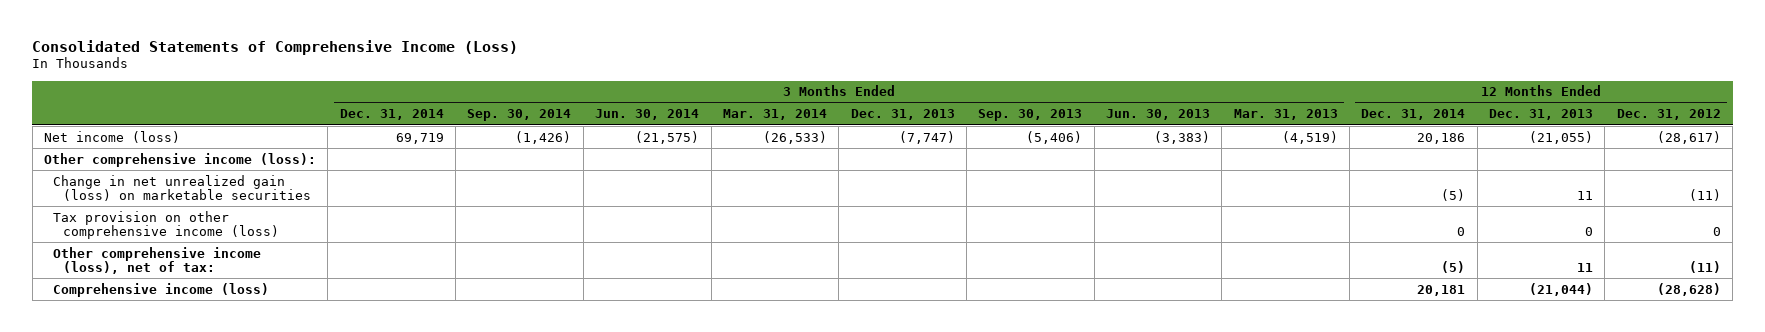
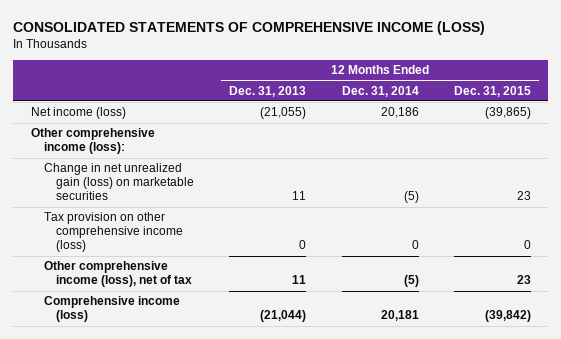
- Consolidated Statements of Comprehensive Income (Loss)
+ CONSOLIDATED STATEMENTS OF COMPREHENSIVE INCOME (LOSS)
- | 3 Months Ended Dec. 31, 2014 | 3 Months Ended Sep. 30, 2014 | 3 Months Ended Jun. 30, 2014 | 3 Months Ended Mar. 31, 2014 | 3 Months Ended Dec. 31, 2013 | 3 Months Ended Sep. 30, 2013 | 3 Months Ended Jun. 30, 2013 | 3 Months Ended Mar. 31, 2013 | 12 Months Ended Dec. 31, 2014 | 12 Months Ended Dec. 31, 2013 | 12 Months Ended Dec. 31, 2012
+ | 12 Months Ended Dec. 31, 2013 | 12 Months Ended Dec. 31, 2014 | 12 Months Ended Dec. 31, 2015
- Other comprehensive income (loss), net of tax: | | | | | | | | | (5) | 11 | (11)
+ Other comprehensive income (loss), net of tax | 11 | (5) | 23

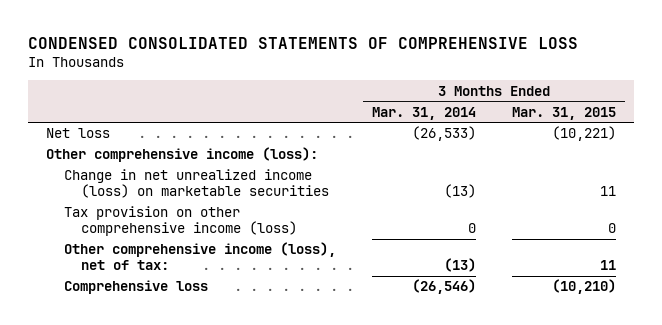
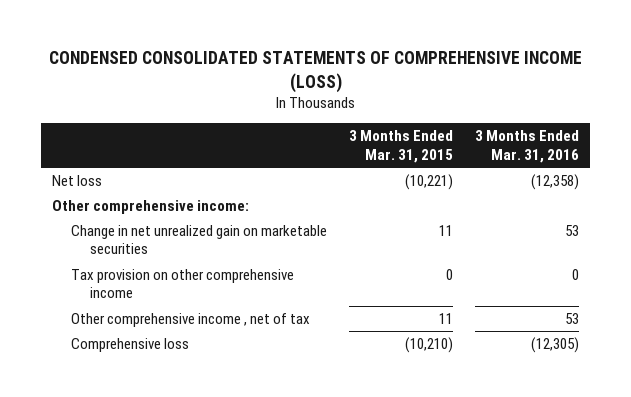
- CONDENSED CONSOLIDATED STATEMENTS OF COMPREHENSIVE LOSS
+ CONDENSED CONSOLIDATED STATEMENTS OF COMPREHENSIVE INCOME (LOSS)
- | 3 Months Ended Mar. 31, 2014 | 3 Months Ended Mar. 31, 2015
+ | 3 Months Ended Mar. 31, 2015 | 3 Months Ended Mar. 31, 2016
- Other comprehensive income (loss):
- Change in net unrealized income (loss) on marketable securities | (13) | 11
- Tax provision on other comprehensive income (loss) | 0 | 0
- Other comprehensive income (loss), net of tax: | (13) | 11
+ Other comprehensive income:
+ Change in net unrealized gain on marketable securities | 11 | 53
+ Tax provision on other comprehensive income | 0 | 0
+ Other comprehensive income , net of tax | 11 | 53

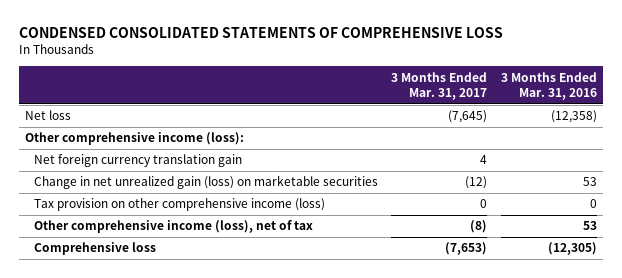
- CONDENSED CONSOLIDATED STATEMENTS OF COMPREHENSIVE INCOME (LOSS)
+ CONDENSED CONSOLIDATED STATEMENTS OF COMPREHENSIVE LOSS
- | 3 Months Ended Mar. 31, 2015 | 3 Months Ended Mar. 31, 2016
+ | 3 Months Ended Mar. 31, 2017 | 3 Months Ended Mar. 31, 2016
- Other comprehensive income:
- Change in net unrealized gain on marketable securities | 11 | 53
- Tax provision on other comprehensive income | 0 | 0
- Other comprehensive income , net of tax | 11 | 53
+ Other comprehensive income (loss):
+ Net foreign currency translation gain | 4 |
+ Change in net unrealized gain (loss) on marketable securities | (12) | 53
+ Tax provision on other comprehensive income (loss) | 0 | 0
+ Other comprehensive income (loss), net of tax | (8) | 53

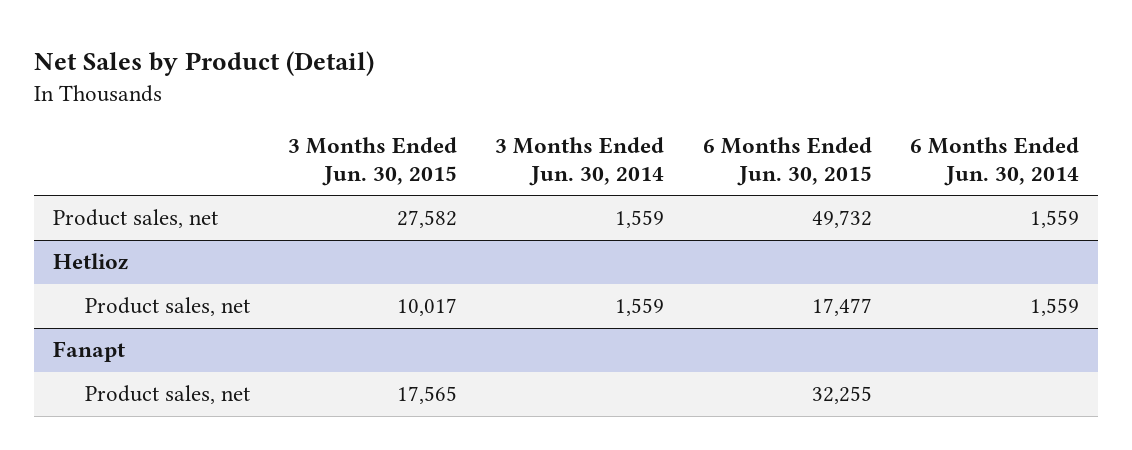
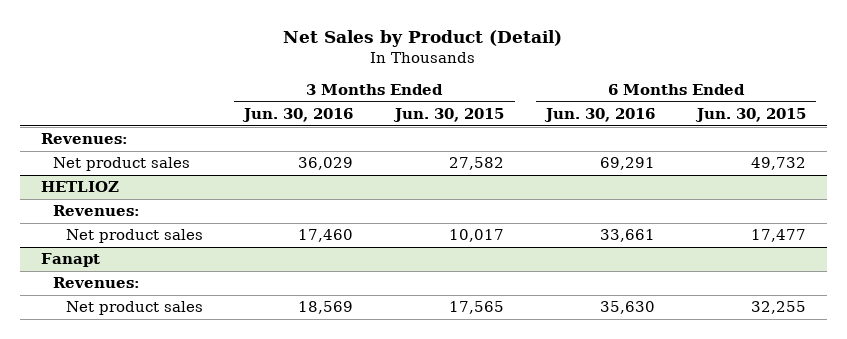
- | 3 Months Ended Jun. 30, 2015 | 3 Months Ended Jun. 30, 2014 | 6 Months Ended Jun. 30, 2015 | 6 Months Ended Jun. 30, 2014
+ | 3 Months Ended Jun. 30, 2016 | 3 Months Ended Jun. 30, 2015 | 6 Months Ended Jun. 30, 2016 | 6 Months Ended Jun. 30, 2015
- Product sales, net | 27,582 | 1,559 | 49,732 | 1,559
- Hetlioz
- Product sales, net | 10,017 | 1,559 | 17,477 | 1,559
+ Revenues:
+ Net product sales | 36,029 | 27,582 | 69,291 | 49,732
+ HETLIOZ
+ Revenues:
+ Net product sales | 17,460 | 10,017 | 33,661 | 17,477
@ Fanapt
- Product sales, net | 17,565 | | 32,255 |
+ Revenues:
+ Net product sales | 18,569 | 17,565 | 35,630 | 32,255

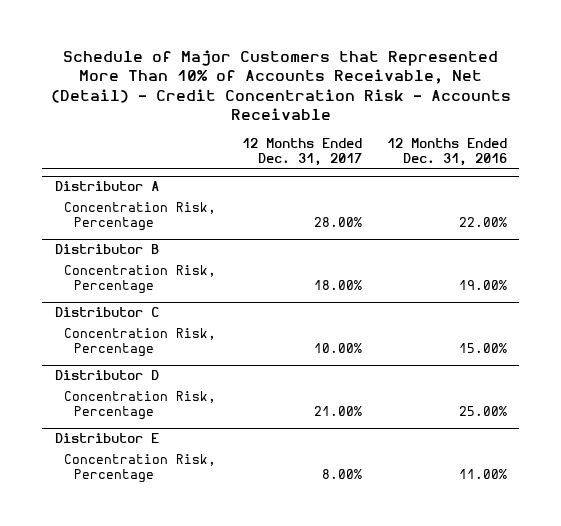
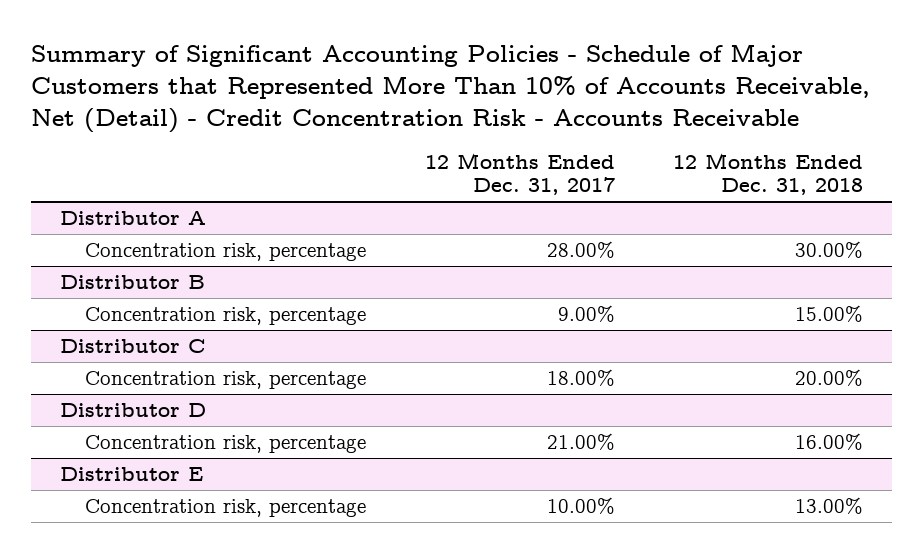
- Schedule of Major Customers that Represented More Than 10% of Accounts Receivable, Net (Detail) - Credit Concentration Risk - Accounts Receivable
+ Summary of Significant Accounting Policies - Schedule of Major Customers that Represented More Than 10% of Accounts Receivable, Net (Detail) - Credit Concentration Risk - Accounts Receivable
- | 12 Months Ended Dec. 31, 2017 | 12 Months Ended Dec. 31, 2016
+ | 12 Months Ended Dec. 31, 2017 | 12 Months Ended Dec. 31, 2018
@ Distributor A
- Concentration Risk, Percentage | 28.00% | 22.00%
+ Concentration risk, percentage | 28.00% | 30.00%
@ Distributor B
- Concentration Risk, Percentage | 18.00% | 19.00%
+ Concentration risk, percentage | 9.00% | 15.00%
@ Distributor C
- Concentration Risk, Percentage | 10.00% | 15.00%
+ Concentration risk, percentage | 18.00% | 20.00%
@ Distributor D
- Concentration Risk, Percentage | 21.00% | 25.00%
+ Concentration risk, percentage | 21.00% | 16.00%
@ Distributor E
- Concentration Risk, Percentage | 8.00% | 11.00%
+ Concentration risk, percentage | 10.00% | 13.00%

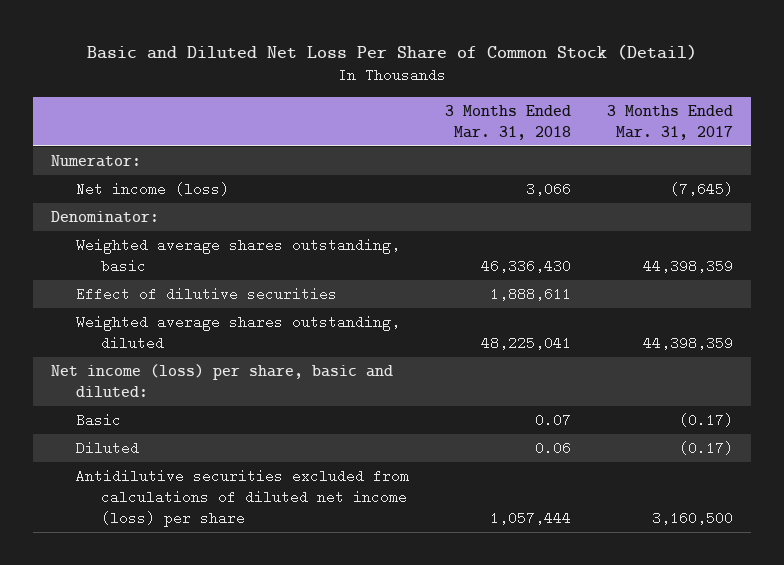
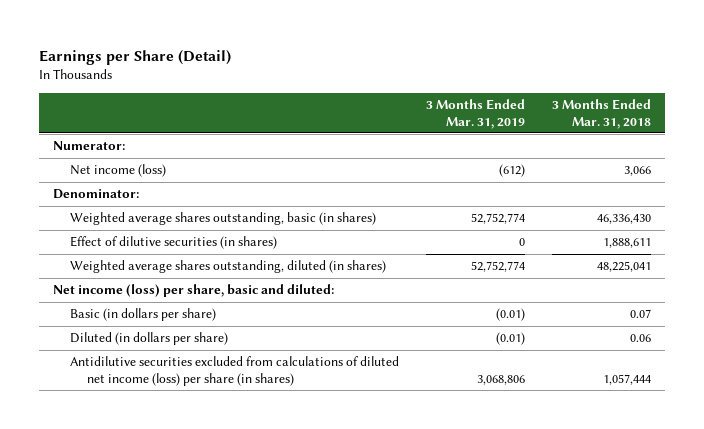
- Basic and Diluted Net Loss Per Share of Common Stock (Detail)
+ Earnings per Share (Detail)
- | 3 Months Ended Mar. 31, 2018 | 3 Months Ended Mar. 31, 2017
+ | 3 Months Ended Mar. 31, 2019 | 3 Months Ended Mar. 31, 2018
- Weighted average shares outstanding, basic | 46,336,430 | 44,398,359
- Effect of dilutive securities | 1,888,611 |
- Weighted average shares outstanding, diluted | 48,225,041 | 44,398,359
+ Weighted average shares outstanding, basic (in shares) | 52,752,774 | 46,336,430
+ Effect of dilutive securities (in shares) | 0 | 1,888,611
+ Weighted average shares outstanding, diluted (in shares) | 52,752,774 | 48,225,041
- Basic | 0.07 | (0.17)
- Diluted | 0.06 | (0.17)
- Antidilutive securities excluded from calculations of diluted net income (loss) per share | 1,057,444 | 3,160,500
+ Basic (in dollars per share) | (0.01) | 0.07
+ Diluted (in dollars per share) | (0.01) | 0.06
+ Antidilutive securities excluded from calculations of diluted net income (loss) per share (in shares) | 3,068,806 | 1,057,444

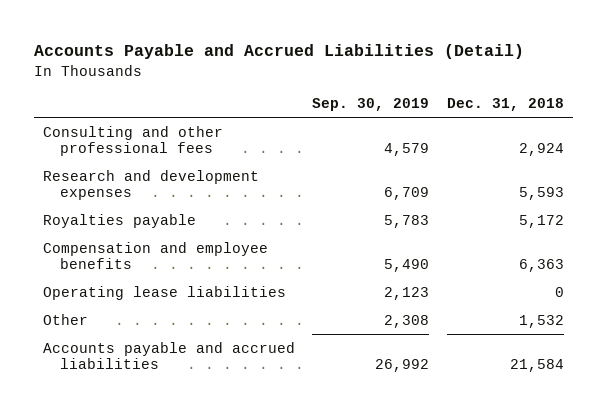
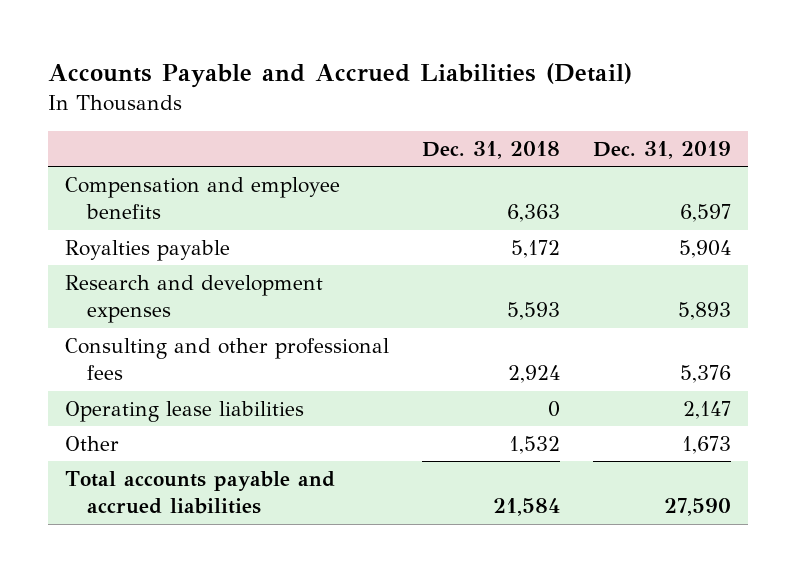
- | Sep. 30, 2019 | Dec. 31, 2018
+ | Dec. 31, 2018 | Dec. 31, 2019
moved down: Royalties payable | 5,172 | 5,904
moved down: Research and development expenses | 5,593 | 5,893
moved down: Consulting and other professional fees | 2,924 | 5,376
- Accounts payable and accrued liabilities | 26,992 | 21,584
+ Total accounts payable and accrued liabilities | 21,584 | 27,590

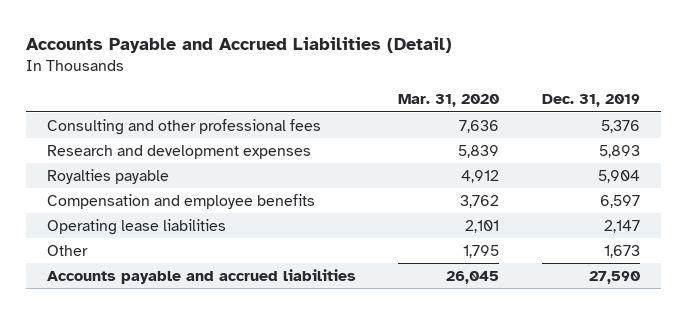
- | Dec. 31, 2018 | Dec. 31, 2019
+ | Mar. 31, 2020 | Dec. 31, 2019
moved down: Research and development expenses | 5,839 | 5,893
moved down: Royalties payable | 4,912 | 5,904
moved down: Compensation and employee benefits | 3,762 | 6,597
- Total accounts payable and accrued liabilities | 21,584 | 27,590
+ Accounts payable and accrued liabilities | 26,045 | 27,590

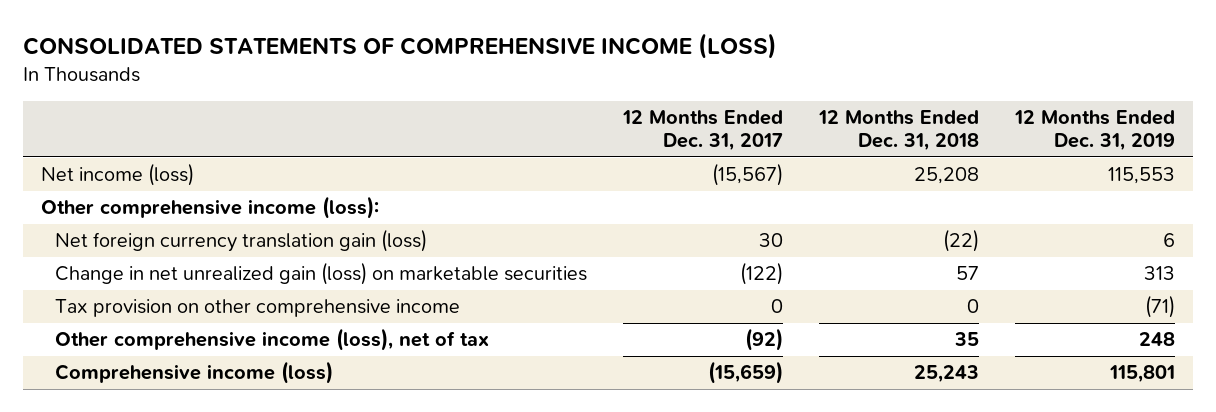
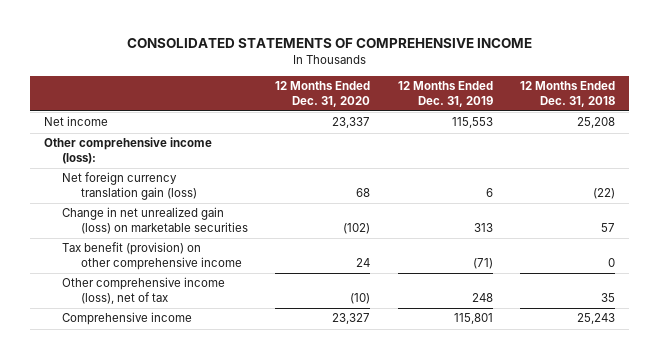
- CONSOLIDATED STATEMENTS OF COMPREHENSIVE INCOME (LOSS)
+ CONSOLIDATED STATEMENTS OF COMPREHENSIVE INCOME
- | 12 Months Ended Dec. 31, 2017 | 12 Months Ended Dec. 31, 2018 | 12 Months Ended Dec. 31, 2019
+ | 12 Months Ended Dec. 31, 2020 | 12 Months Ended Dec. 31, 2019 | 12 Months Ended Dec. 31, 2018
- Net income (loss) | (15,567) | 25,208 | 115,553
+ Net income | 23,337 | 115,553 | 25,208
- Tax provision on other comprehensive income | 0 | 0 | (71)
+ Tax benefit (provision) on other comprehensive income | 24 | (71) | 0
- Comprehensive income (loss) | (15,659) | 25,243 | 115,801
+ Comprehensive income | 23,327 | 115,801 | 25,243

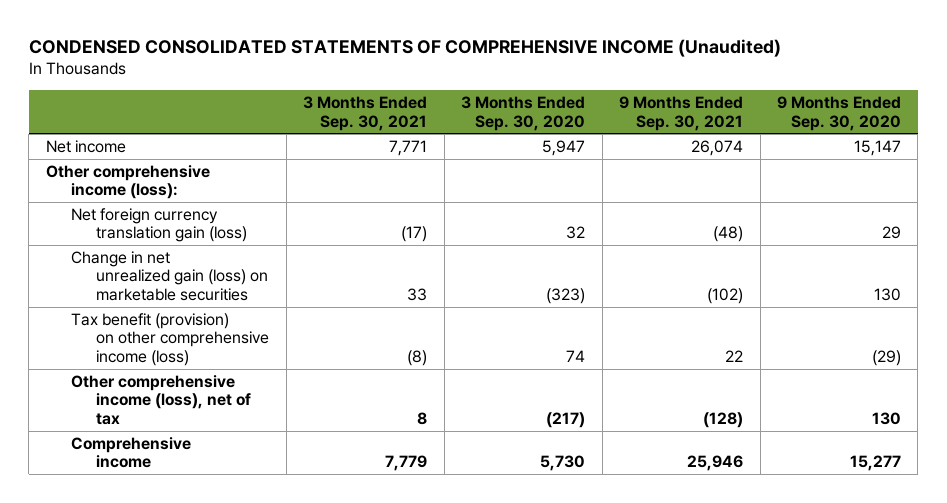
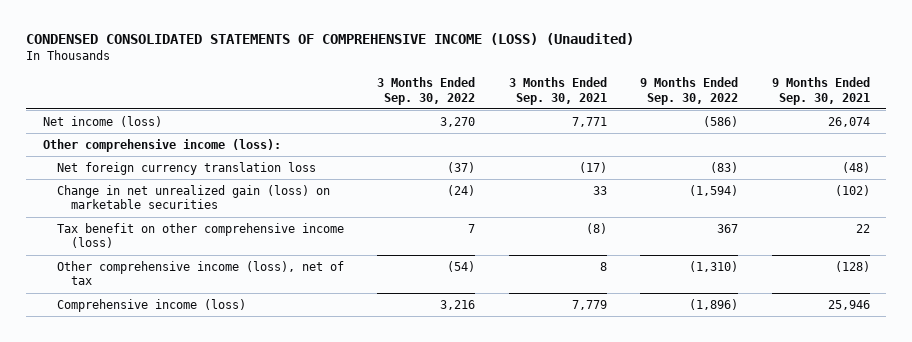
- CONDENSED CONSOLIDATED STATEMENTS OF COMPREHENSIVE INCOME (Unaudited)
+ CONDENSED CONSOLIDATED STATEMENTS OF COMPREHENSIVE INCOME (LOSS) (Unaudited)
- | 3 Months Ended Sep. 30, 2021 | 3 Months Ended Sep. 30, 2020 | 9 Months Ended Sep. 30, 2021 | 9 Months Ended Sep. 30, 2020
+ | 3 Months Ended Sep. 30, 2022 | 3 Months Ended Sep. 30, 2021 | 9 Months Ended Sep. 30, 2022 | 9 Months Ended Sep. 30, 2021
- Net income | 7,771 | 5,947 | 26,074 | 15,147
+ Net income (loss) | 3,270 | 7,771 | (586) | 26,074
- Net foreign currency translation gain (loss) | (17) | 32 | (48) | 29
+ Net foreign currency translation loss | (37) | (17) | (83) | (48)
- Tax benefit (provision) on other comprehensive income (loss) | (8) | 74 | 22 | (29)
+ Tax benefit on other comprehensive income (loss) | 7 | (8) | 367 | 22
- Comprehensive income | 7,779 | 5,730 | 25,946 | 15,277
+ Comprehensive income (loss) | 3,216 | 7,779 | (1,896) | 25,946

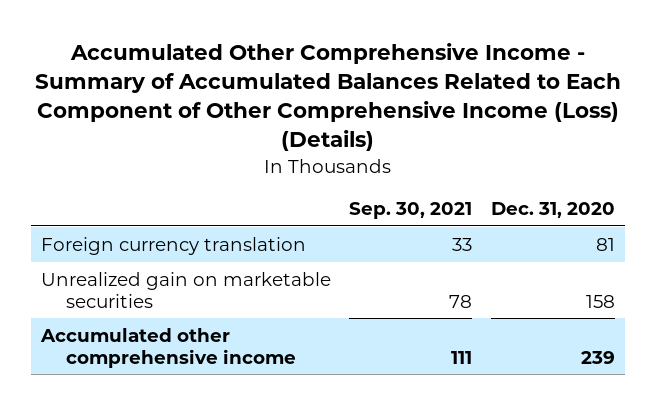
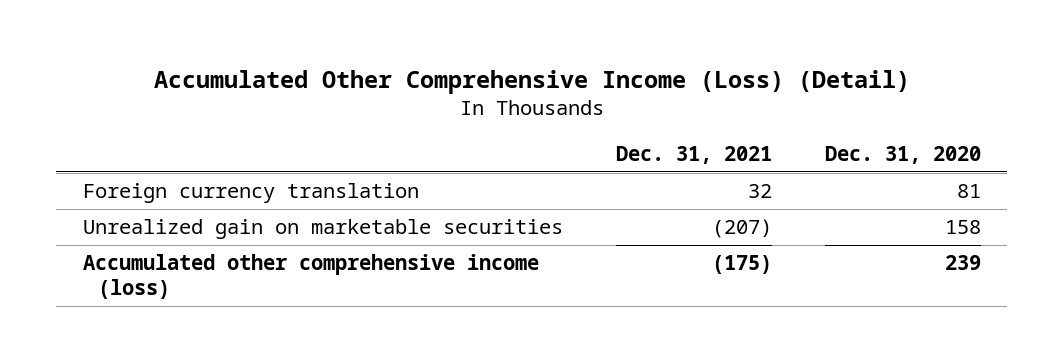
- Accumulated Other Comprehensive Income - Summary of Accumulated Balances Related to Each Component of Other Comprehensive Income (Loss) (Details)
+ Accumulated Other Comprehensive Income (Loss) (Detail)
- | Sep. 30, 2021 | Dec. 31, 2020
+ | Dec. 31, 2021 | Dec. 31, 2020
- Accumulated other comprehensive income | 111 | 239
+ Accumulated other comprehensive income (loss) | (175) | 239

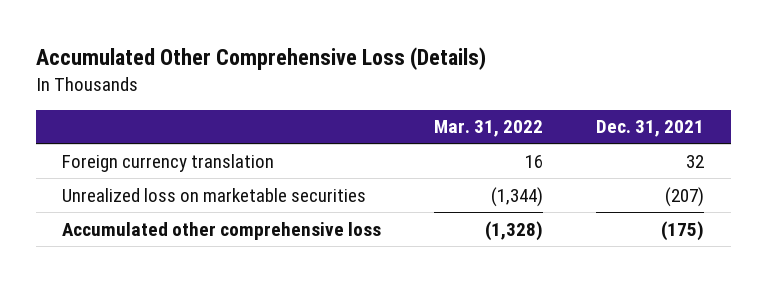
- Accumulated Other Comprehensive Income (Loss) (Detail)
+ Accumulated Other Comprehensive Loss (Details)
- | Dec. 31, 2021 | Dec. 31, 2020
+ | Mar. 31, 2022 | Dec. 31, 2021
- Unrealized gain on marketable securities | (207) | 158
- Accumulated other comprehensive income (loss) | (175) | 239
+ Unrealized loss on marketable securities | (1,344) | (207)
+ Accumulated other comprehensive loss | (1,328) | (175)

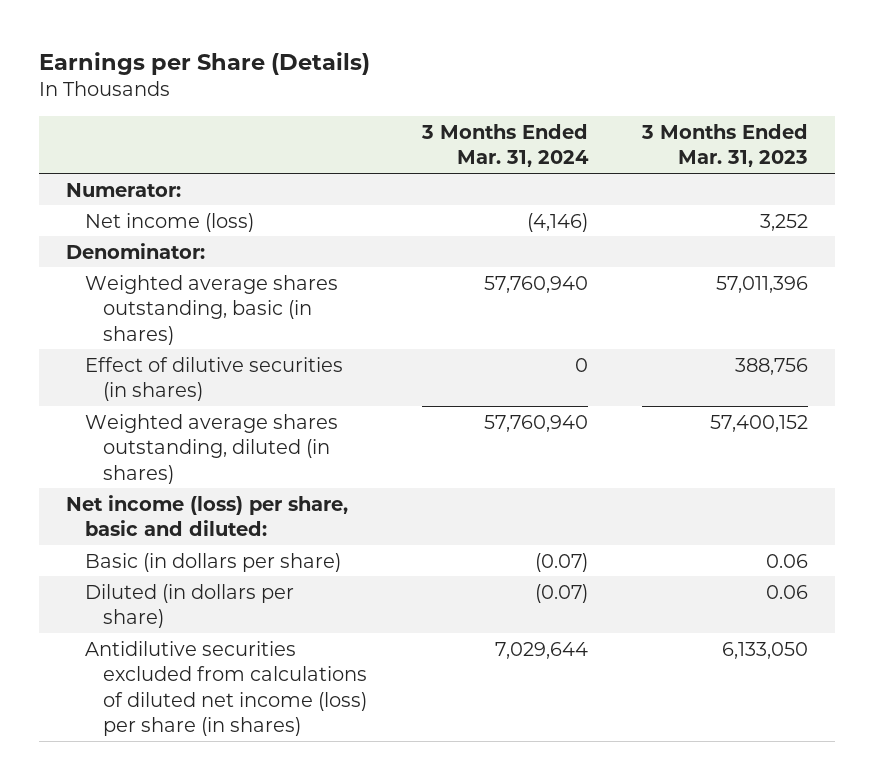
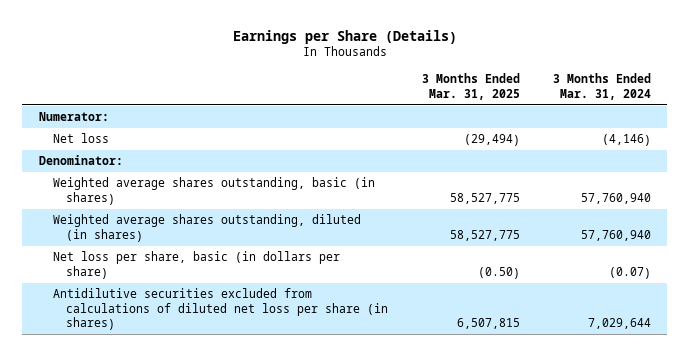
- | 3 Months Ended Mar. 31, 2024 | 3 Months Ended Mar. 31, 2023
+ | 3 Months Ended Mar. 31, 2025 | 3 Months Ended Mar. 31, 2024
- Net income (loss) | (4,146) | 3,252
+ Net loss | (29,494) | (4,146)
- Effect of dilutive securities (in shares) | 0 | 388,756
- Net income (loss) per share, basic and diluted:
- Basic (in dollars per share) | (0.07) | 0.06
- Diluted (in dollars per share) | (0.07) | 0.06
- Antidilutive securities excluded from calculations of diluted net income (loss) per share (in shares) | 7,029,644 | 6,133,050
+ Net loss per share, basic (in dollars per share) | (0.50) | (0.07)
+ Antidilutive securities excluded from calculations of diluted net loss per share (in shares) | 6,507,815 | 7,029,644

